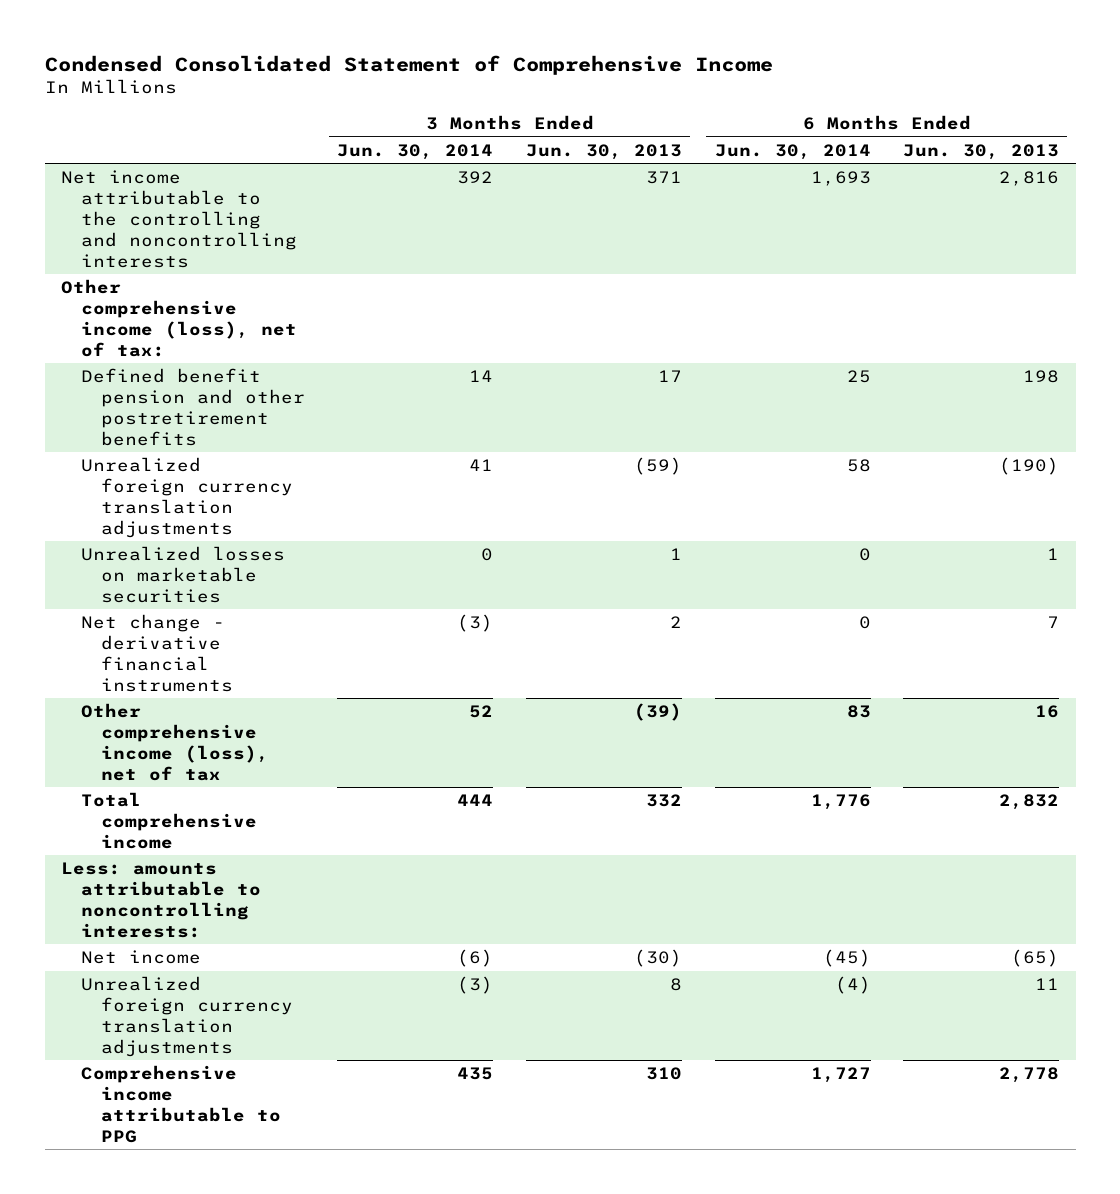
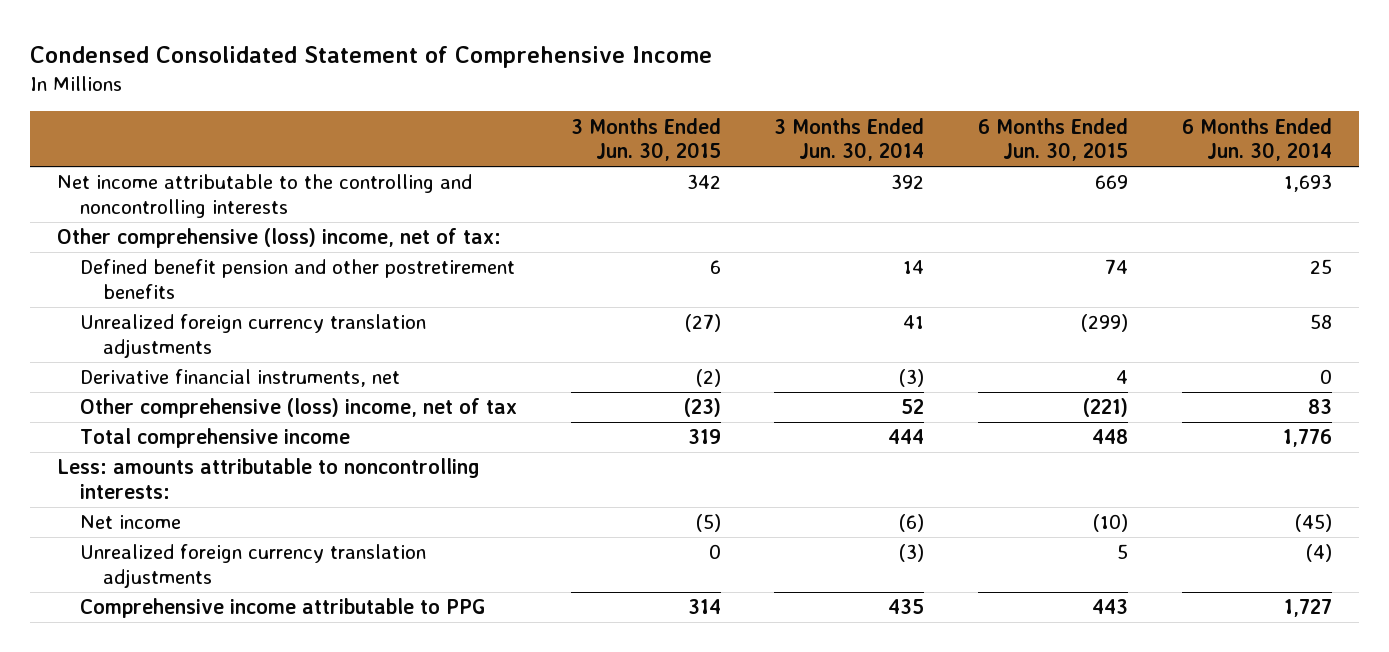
- | 3 Months Ended Jun. 30, 2014 | 3 Months Ended Jun. 30, 2013 | 6 Months Ended Jun. 30, 2014 | 6 Months Ended Jun. 30, 2013
+ | 3 Months Ended Jun. 30, 2015 | 3 Months Ended Jun. 30, 2014 | 6 Months Ended Jun. 30, 2015 | 6 Months Ended Jun. 30, 2014
- Other comprehensive income (loss), net of tax:
+ Other comprehensive (loss) income, net of tax:
- Unrealized losses on marketable securities | 0 | 1 | 0 | 1
- Net change - derivative financial instruments | (3) | 2 | 0 | 7
- Other comprehensive income (loss), net of tax | 52 | (39) | 83 | 16
+ Derivative financial instruments, net | (2) | (3) | 4 | 0
+ Other comprehensive (loss) income, net of tax | (23) | 52 | (221) | 83

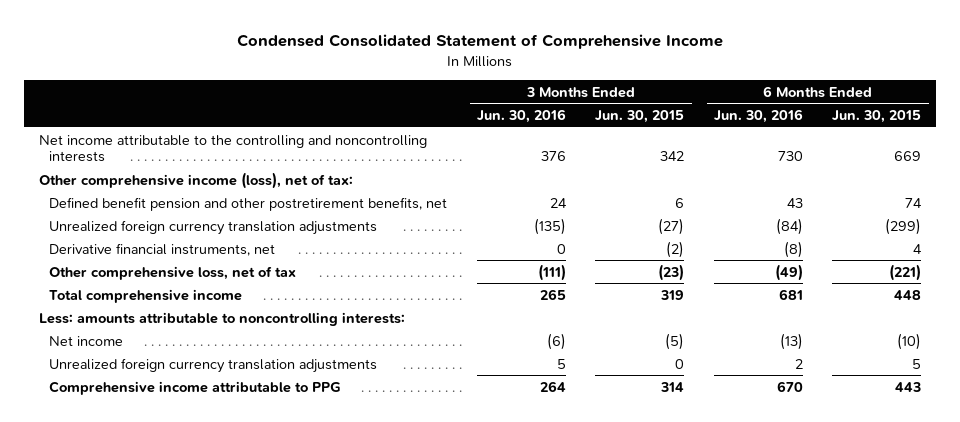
- | 3 Months Ended Jun. 30, 2015 | 3 Months Ended Jun. 30, 2014 | 6 Months Ended Jun. 30, 2015 | 6 Months Ended Jun. 30, 2014
+ | 3 Months Ended Jun. 30, 2016 | 3 Months Ended Jun. 30, 2015 | 6 Months Ended Jun. 30, 2016 | 6 Months Ended Jun. 30, 2015
- Other comprehensive (loss) income, net of tax:
- Defined benefit pension and other postretirement benefits | 6 | 14 | 74 | 25
+ Other comprehensive income (loss), net of tax:
+ Defined benefit pension and other postretirement benefits, net | 24 | 6 | 43 | 74
- Other comprehensive (loss) income, net of tax | (23) | 52 | (221) | 83
+ Other comprehensive loss, net of tax | (111) | (23) | (49) | (221)

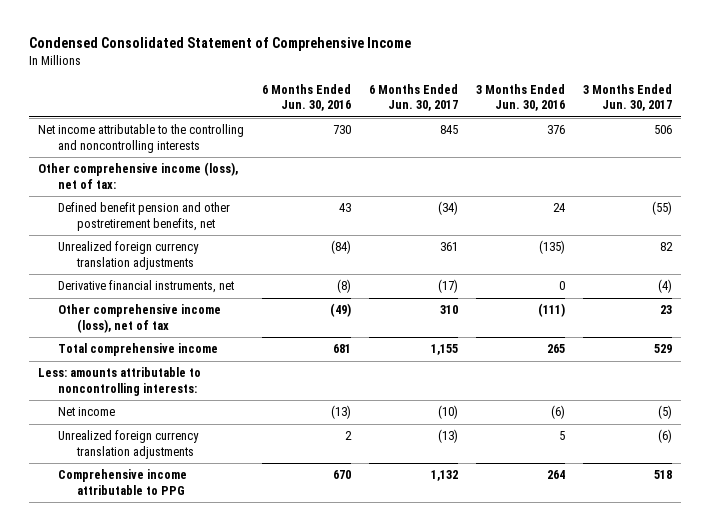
- | 3 Months Ended Jun. 30, 2016 | 3 Months Ended Jun. 30, 2015 | 6 Months Ended Jun. 30, 2016 | 6 Months Ended Jun. 30, 2015
+ | 6 Months Ended Jun. 30, 2016 | 6 Months Ended Jun. 30, 2017 | 3 Months Ended Jun. 30, 2016 | 3 Months Ended Jun. 30, 2017
- Other comprehensive loss, net of tax | (111) | (23) | (49) | (221)
+ Other comprehensive income (loss), net of tax | (49) | 310 | (111) | 23

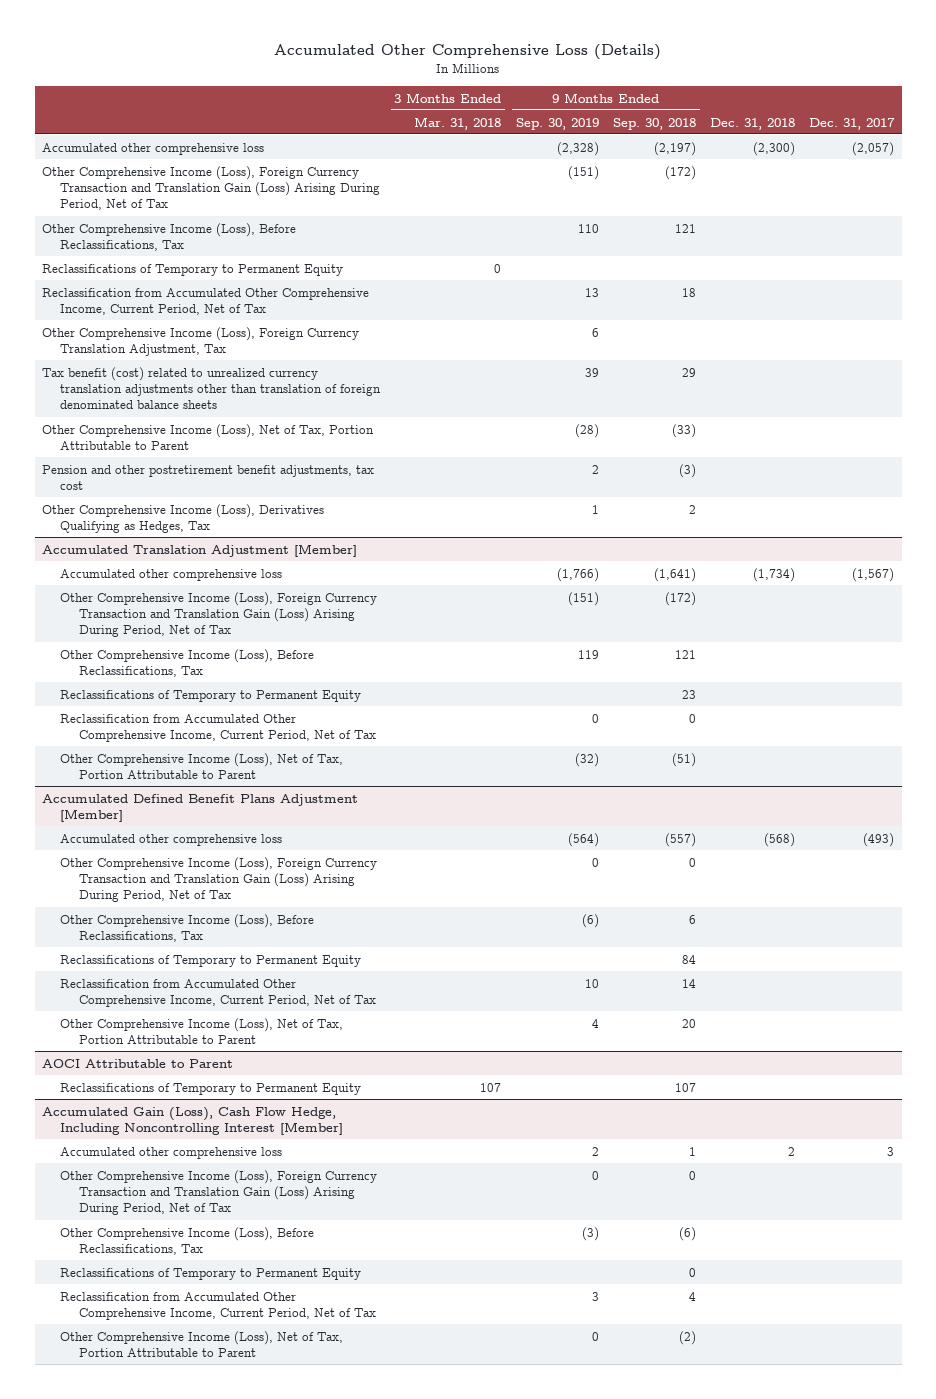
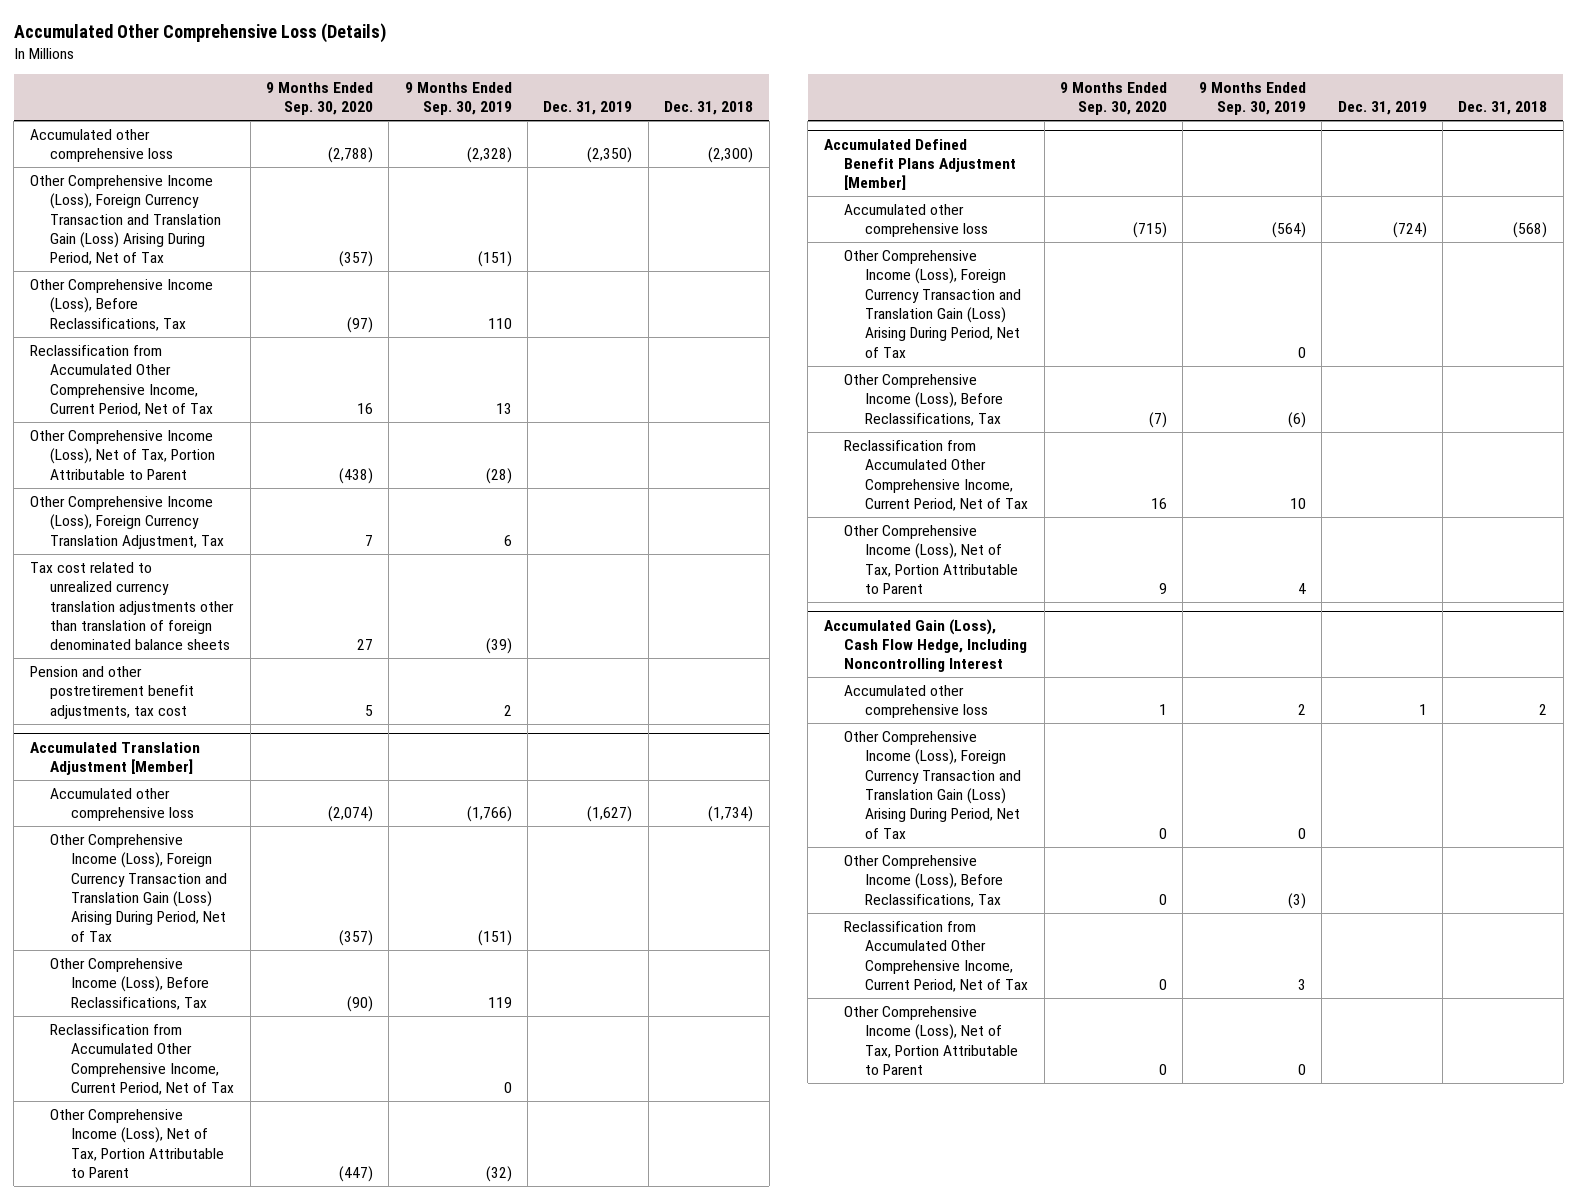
- | 3 Months Ended Mar. 31, 2018 | 9 Months Ended Sep. 30, 2019 | 9 Months Ended Sep. 30, 2018 | Dec. 31, 2018 | Dec. 31, 2017
+ | 9 Months Ended Sep. 30, 2020 | 9 Months Ended Sep. 30, 2019 | Dec. 31, 2019 | Dec. 31, 2018
- Reclassifications of Temporary to Permanent Equity | 0 | | | |
- Tax benefit (cost) related to unrealized currency translation adjustments other than translation of foreign denominated balance sheets | | 39 | 29 | |
moved down: Other Comprehensive Income (Loss), Foreign Currency Translation Adjustment, Tax | 7 | 6 | |
+ Tax cost related to unrealized currency translation adjustments other than translation of foreign denominated balance sheets | 27 | (39) | |
- Other Comprehensive Income (Loss), Derivatives Qualifying as Hedges, Tax | | 1 | 2 | |
@ Accumulated Translation Adjustment [Member]
- Reclassifications of Temporary to Permanent Equity | | | 23 | |
@ Accumulated Defined Benefit Plans Adjustment [Member]
- Reclassifications of Temporary to Permanent Equity | | | 84 | |
- AOCI Attributable to Parent
- Reclassifications of Temporary to Permanent Equity | 107 | | 107 | |
- Accumulated Gain (Loss), Cash Flow Hedge, Including Noncontrolling Interest [Member]
+ Accumulated Gain (Loss), Cash Flow Hedge, Including Noncontrolling Interest
- Reclassifications of Temporary to Permanent Equity | | | 0 | |

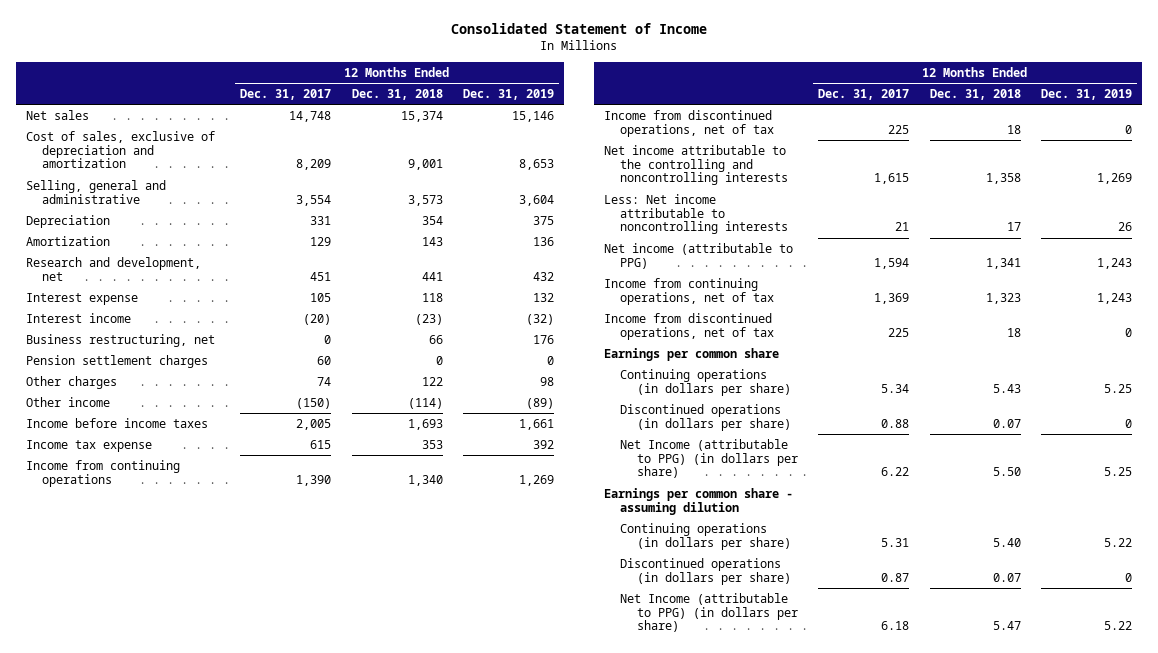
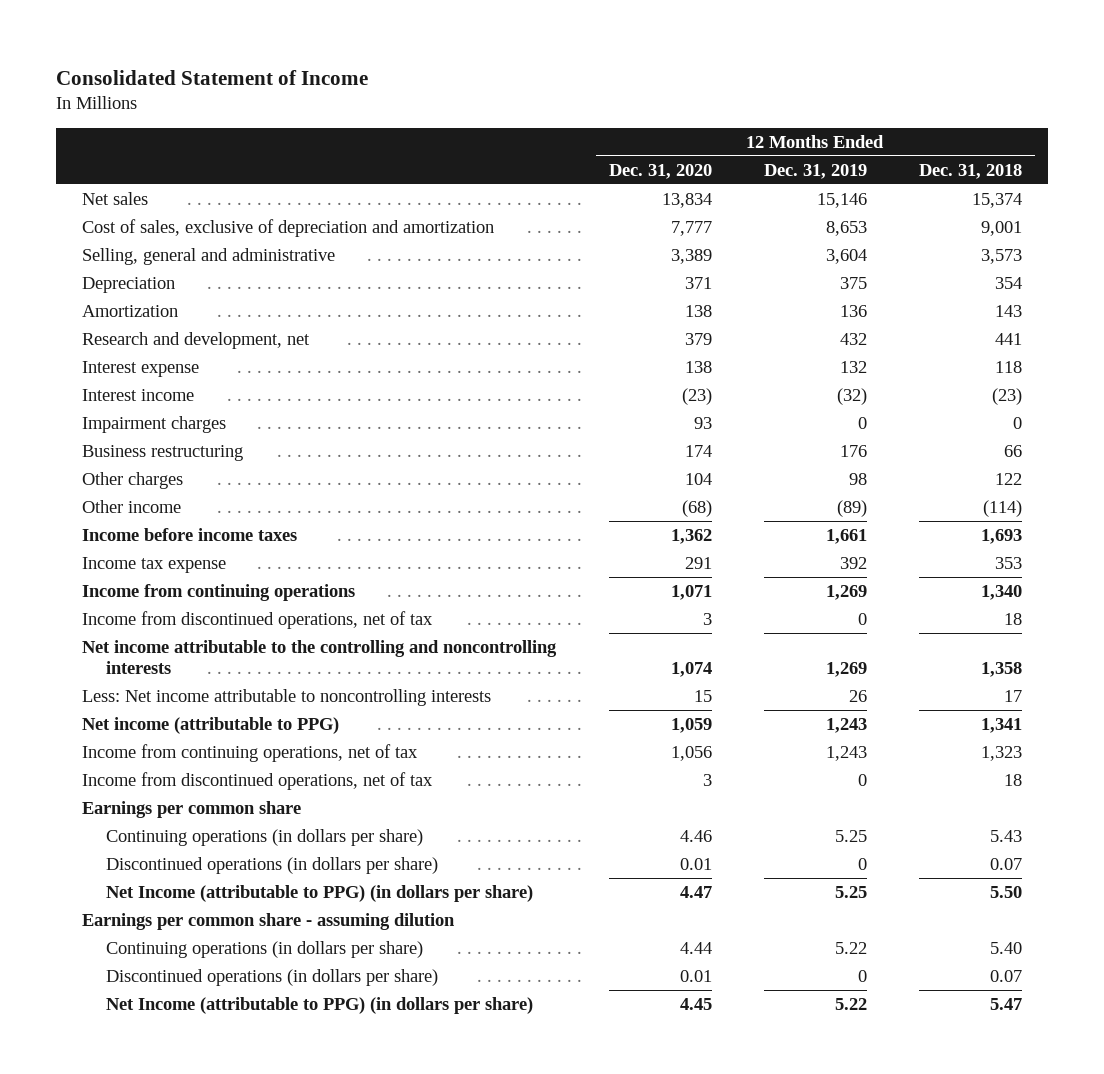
- | 12 Months Ended Dec. 31, 2017 | 12 Months Ended Dec. 31, 2018 | 12 Months Ended Dec. 31, 2019
+ | 12 Months Ended Dec. 31, 2020 | 12 Months Ended Dec. 31, 2019 | 12 Months Ended Dec. 31, 2018
- Business restructuring, net | 0 | 66 | 176
- Pension settlement charges | 60 | 0 | 0
+ Impairment charges | 93 | 0 | 0
+ Business restructuring | 174 | 176 | 66

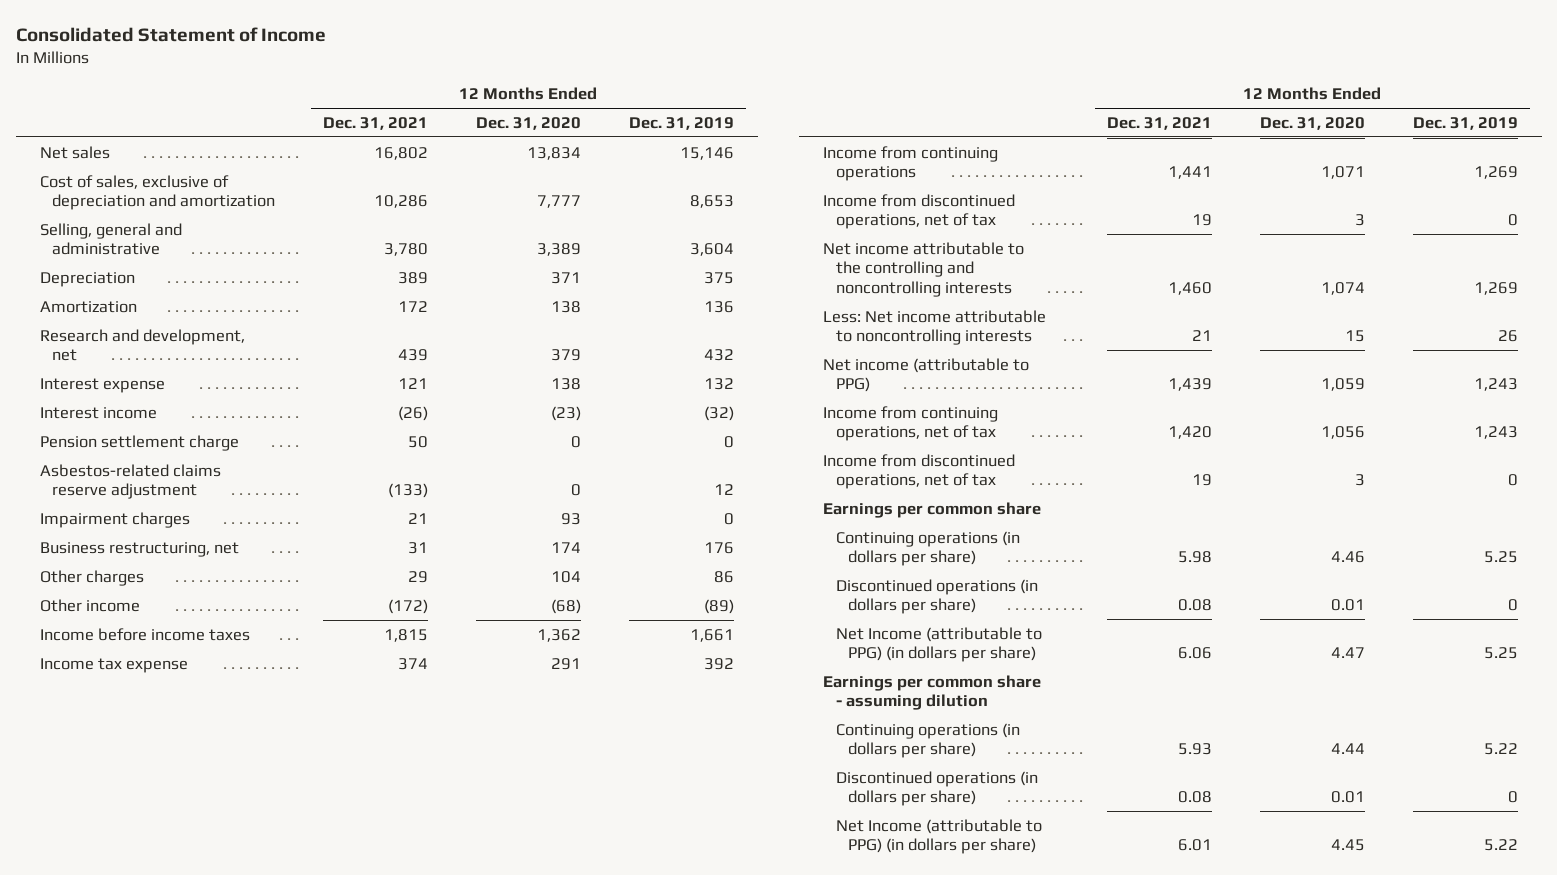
- | 12 Months Ended Dec. 31, 2020 | 12 Months Ended Dec. 31, 2019 | 12 Months Ended Dec. 31, 2018
+ | 12 Months Ended Dec. 31, 2021 | 12 Months Ended Dec. 31, 2020 | 12 Months Ended Dec. 31, 2019
+ Pension settlement charge | 50 | 0 | 0
+ Asbestos-related claims reserve adjustment | (133) | 0 | 12
- Business restructuring | 174 | 176 | 66
- Other charges | 104 | 98 | 122
+ Business restructuring, net | 31 | 174 | 176
+ Other charges | 29 | 104 | 86

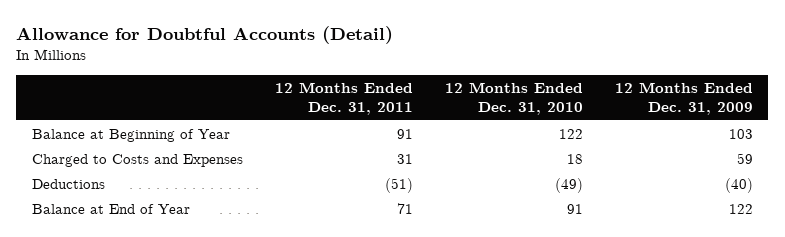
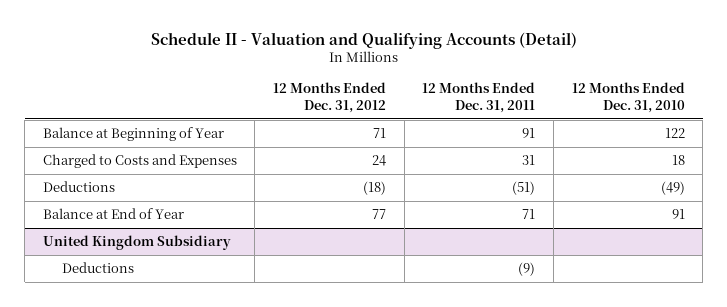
- Allowance for Doubtful Accounts (Detail)
+ Schedule II - Valuation and Qualifying Accounts (Detail)
- | 12 Months Ended Dec. 31, 2011 | 12 Months Ended Dec. 31, 2010 | 12 Months Ended Dec. 31, 2009
+ | 12 Months Ended Dec. 31, 2012 | 12 Months Ended Dec. 31, 2011 | 12 Months Ended Dec. 31, 2010
+ United Kingdom Subsidiary
+ Deductions | | (9) |

